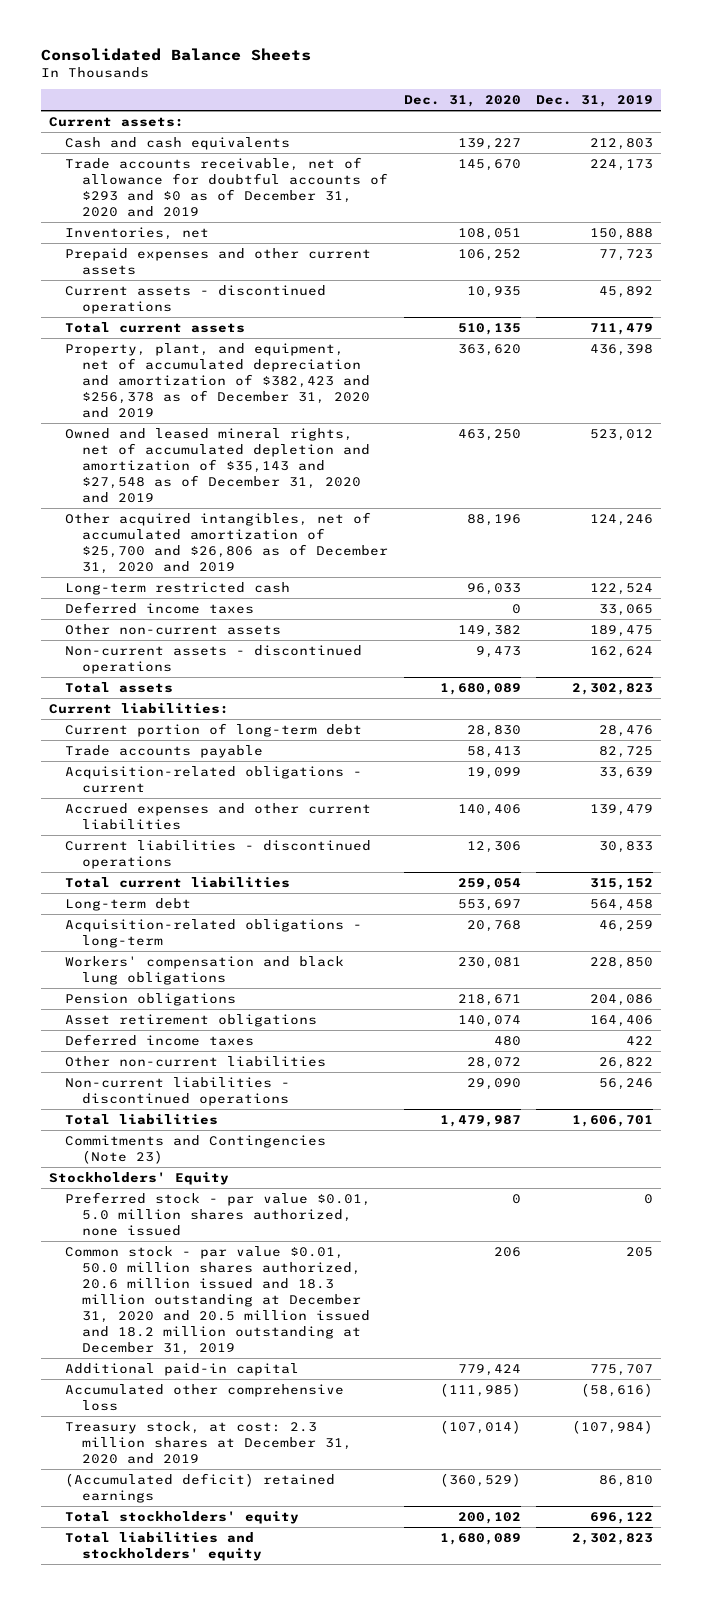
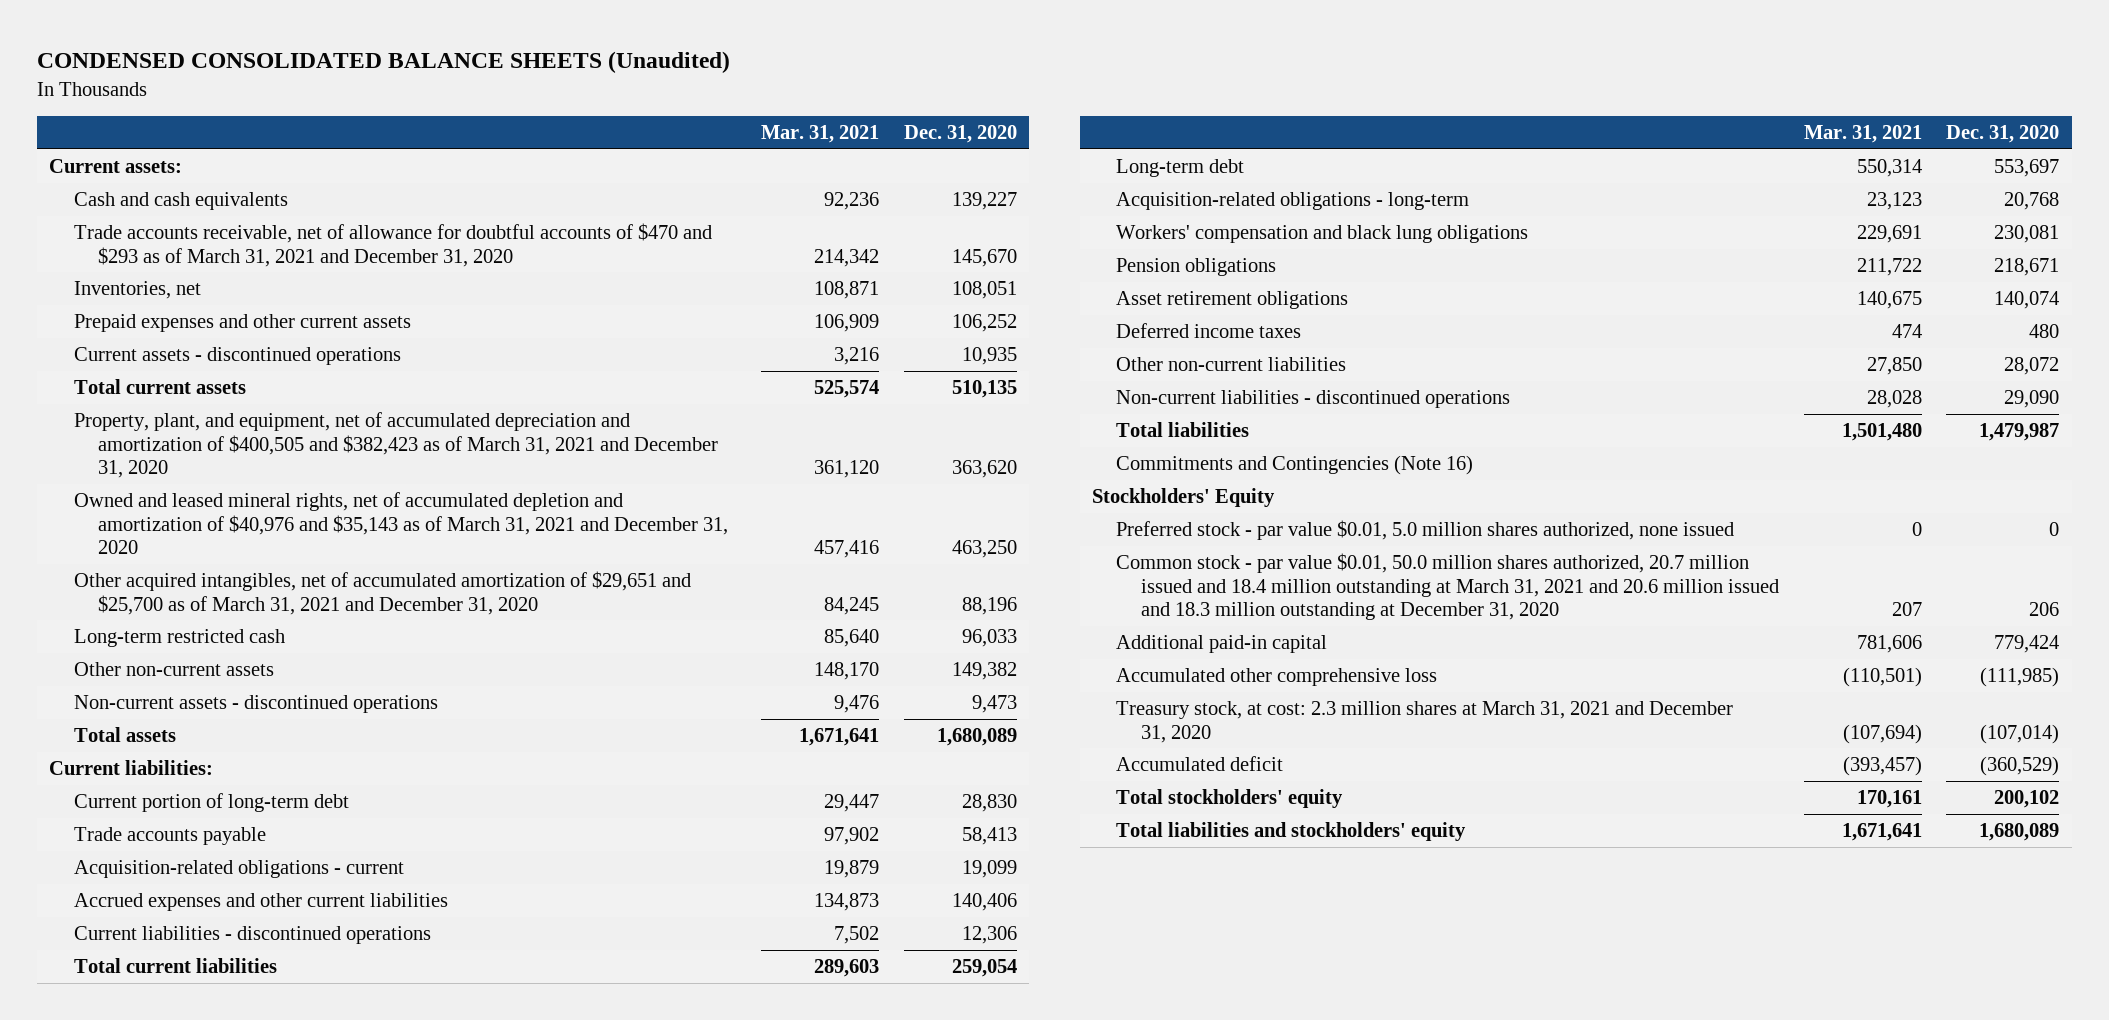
- Consolidated Balance Sheets
+ CONDENSED CONSOLIDATED BALANCE SHEETS (Unaudited)
- | Dec. 31, 2020 | Dec. 31, 2019
+ | Mar. 31, 2021 | Dec. 31, 2020
- Trade accounts receivable, net of allowance for doubtful accounts of $293 and $0 as of December 31, 2020 and 2019 | 145,670 | 224,173
+ Trade accounts receivable, net of allowance for doubtful accounts of $470 and $293 as of March 31, 2021 and December 31, 2020 | 214,342 | 145,670
- Property, plant, and equipment, net of accumulated depreciation and amortization of $382,423 and $256,378 as of December 31, 2020 and 2019 | 363,620 | 436,398
- Owned and leased mineral rights, net of accumulated depletion and amortization of $35,143 and $27,548 as of December 31, 2020 and 2019 | 463,250 | 523,012
- Other acquired intangibles, net of accumulated amortization of $25,700 and $26,806 as of December 31, 2020 and 2019 | 88,196 | 124,246
+ Property, plant, and equipment, net of accumulated depreciation and amortization of $400,505 and $382,423 as of March 31, 2021 and December 31, 2020 | 361,120 | 363,620
+ Owned and leased mineral rights, net of accumulated depletion and amortization of $40,976 and $35,143 as of March 31, 2021 and December 31, 2020 | 457,416 | 463,250
+ Other acquired intangibles, net of accumulated amortization of $29,651 and $25,700 as of March 31, 2021 and December 31, 2020 | 84,245 | 88,196
- Deferred income taxes | 0 | 33,065
- Commitments and Contingencies (Note 23)
+ Commitments and Contingencies (Note 16)
- Common stock - par value $0.01, 50.0 million shares authorized, 20.6 million issued and 18.3 million outstanding at December 31, 2020 and 20.5 million issued and 18.2 million outstanding at December 31, 2019 | 206 | 205
+ Common stock - par value $0.01, 50.0 million shares authorized, 20.7 million issued and 18.4 million outstanding at March 31, 2021 and 20.6 million issued and 18.3 million outstanding at December 31, 2020 | 207 | 206
- Treasury stock, at cost: 2.3 million shares at December 31, 2020 and 2019 | (107,014) | (107,984)
- (Accumulated deficit) retained earnings | (360,529) | 86,810
+ Treasury stock, at cost: 2.3 million shares at March 31, 2021 and December 31, 2020 | (107,694) | (107,014)
+ Accumulated deficit | (393,457) | (360,529)

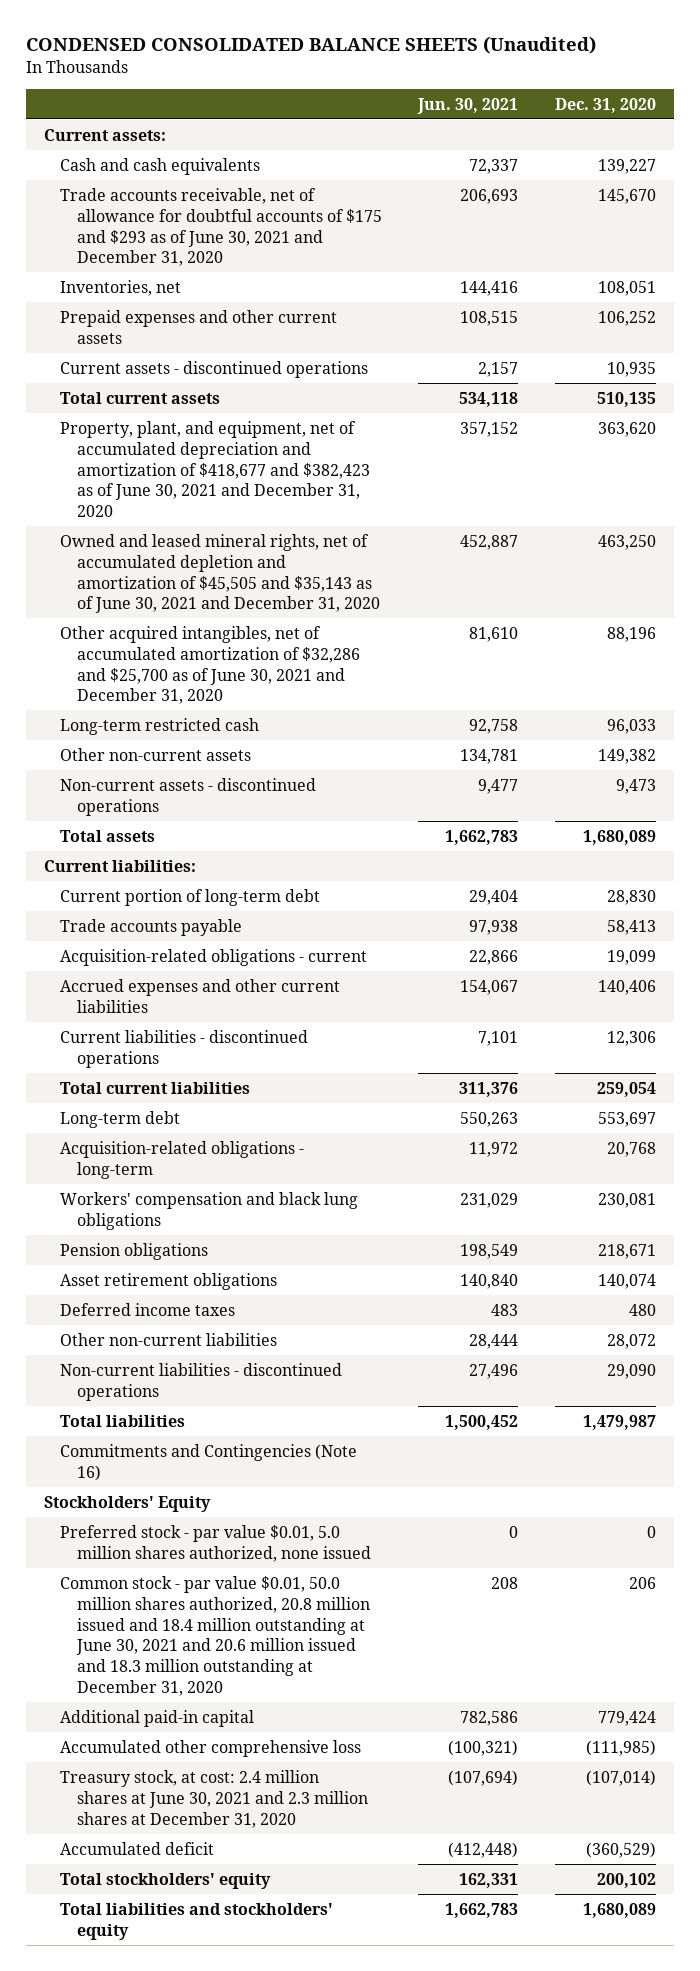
- | Mar. 31, 2021 | Dec. 31, 2020
+ | Jun. 30, 2021 | Dec. 31, 2020
- Trade accounts receivable, net of allowance for doubtful accounts of $470 and $293 as of March 31, 2021 and December 31, 2020 | 214,342 | 145,670
+ Trade accounts receivable, net of allowance for doubtful accounts of $175 and $293 as of June 30, 2021 and December 31, 2020 | 206,693 | 145,670
- Property, plant, and equipment, net of accumulated depreciation and amortization of $400,505 and $382,423 as of March 31, 2021 and December 31, 2020 | 361,120 | 363,620
- Owned and leased mineral rights, net of accumulated depletion and amortization of $40,976 and $35,143 as of March 31, 2021 and December 31, 2020 | 457,416 | 463,250
- Other acquired intangibles, net of accumulated amortization of $29,651 and $25,700 as of March 31, 2021 and December 31, 2020 | 84,245 | 88,196
+ Property, plant, and equipment, net of accumulated depreciation and amortization of $418,677 and $382,423 as of June 30, 2021 and December 31, 2020 | 357,152 | 363,620
+ Owned and leased mineral rights, net of accumulated depletion and amortization of $45,505 and $35,143 as of June 30, 2021 and December 31, 2020 | 452,887 | 463,250
+ Other acquired intangibles, net of accumulated amortization of $32,286 and $25,700 as of June 30, 2021 and December 31, 2020 | 81,610 | 88,196
- Common stock - par value $0.01, 50.0 million shares authorized, 20.7 million issued and 18.4 million outstanding at March 31, 2021 and 20.6 million issued and 18.3 million outstanding at December 31, 2020 | 207 | 206
+ Common stock - par value $0.01, 50.0 million shares authorized, 20.8 million issued and 18.4 million outstanding at June 30, 2021 and 20.6 million issued and 18.3 million outstanding at December 31, 2020 | 208 | 206
- Treasury stock, at cost: 2.3 million shares at March 31, 2021 and December 31, 2020 | (107,694) | (107,014)
+ Treasury stock, at cost: 2.4 million shares at June 30, 2021 and 2.3 million shares at December 31, 2020 | (107,694) | (107,014)

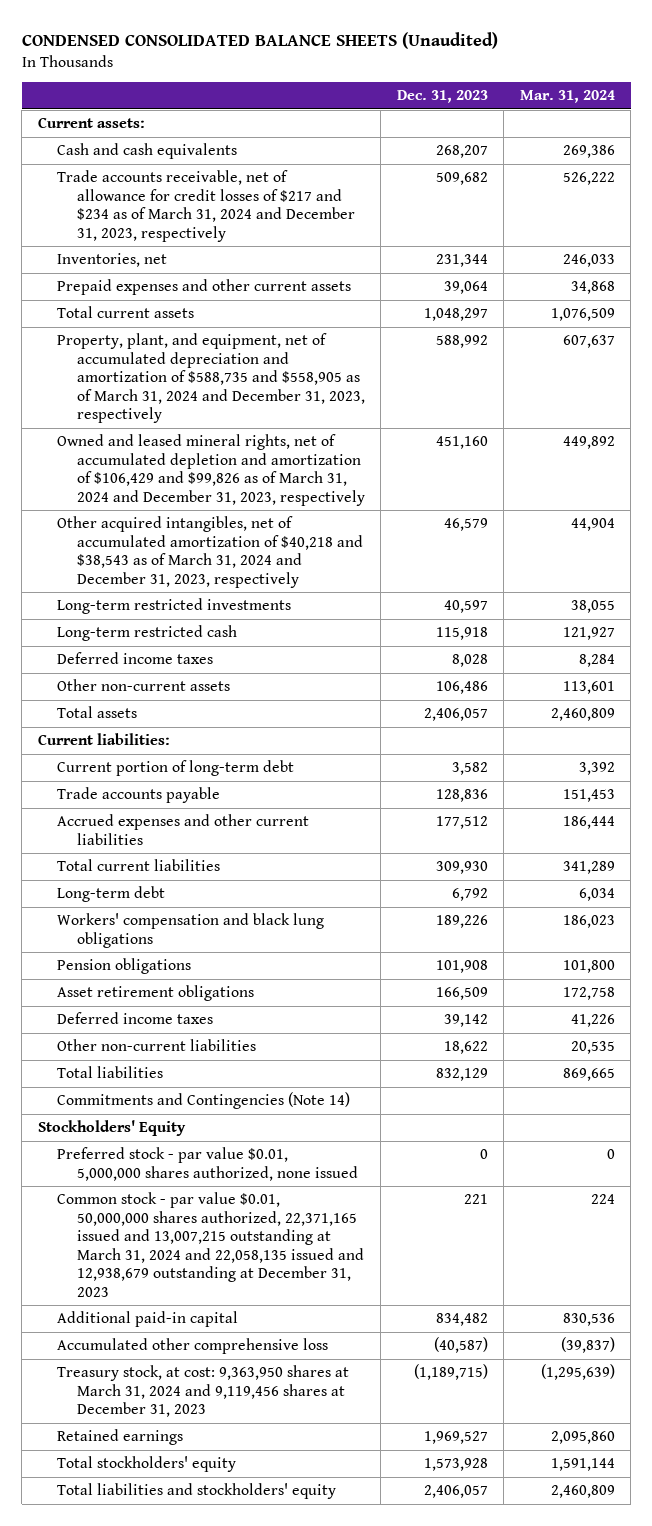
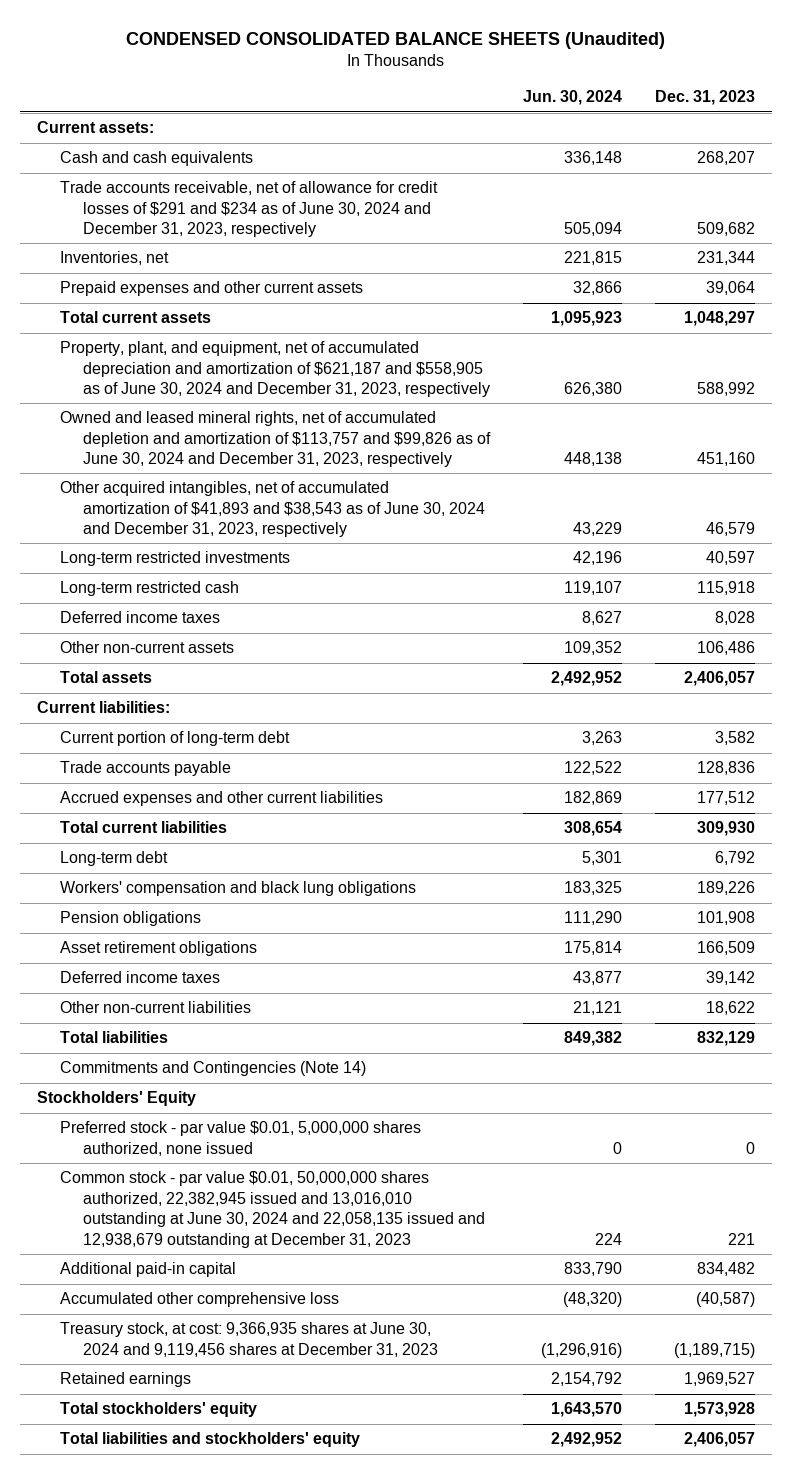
- | Dec. 31, 2023 | Mar. 31, 2024
+ | Jun. 30, 2024 | Dec. 31, 2023
- Trade accounts receivable, net of allowance for credit losses of $217 and $234 as of March 31, 2024 and December 31, 2023, respectively | 509,682 | 526,222
+ Trade accounts receivable, net of allowance for credit losses of $291 and $234 as of June 30, 2024 and December 31, 2023, respectively | 505,094 | 509,682
- Property, plant, and equipment, net of accumulated depreciation and amortization of $588,735 and $558,905 as of March 31, 2024 and December 31, 2023, respectively | 588,992 | 607,637
- Owned and leased mineral rights, net of accumulated depletion and amortization of $106,429 and $99,826 as of March 31, 2024 and December 31, 2023, respectively | 451,160 | 449,892
- Other acquired intangibles, net of accumulated amortization of $40,218 and $38,543 as of March 31, 2024 and December 31, 2023, respectively | 46,579 | 44,904
+ Property, plant, and equipment, net of accumulated depreciation and amortization of $621,187 and $558,905 as of June 30, 2024 and December 31, 2023, respectively | 626,380 | 588,992
+ Owned and leased mineral rights, net of accumulated depletion and amortization of $113,757 and $99,826 as of June 30, 2024 and December 31, 2023, respectively | 448,138 | 451,160
+ Other acquired intangibles, net of accumulated amortization of $41,893 and $38,543 as of June 30, 2024 and December 31, 2023, respectively | 43,229 | 46,579
- Common stock - par value $0.01, 50,000,000 shares authorized, 22,371,165 issued and 13,007,215 outstanding at March 31, 2024 and 22,058,135 issued and 12,938,679 outstanding at December 31, 2023 | 221 | 224
+ Common stock - par value $0.01, 50,000,000 shares authorized, 22,382,945 issued and 13,016,010 outstanding at June 30, 2024 and 22,058,135 issued and 12,938,679 outstanding at December 31, 2023 | 224 | 221
- Treasury stock, at cost: 9,363,950 shares at March 31, 2024 and 9,119,456 shares at December 31, 2023 | (1,189,715) | (1,295,639)
+ Treasury stock, at cost: 9,366,935 shares at June 30, 2024 and 9,119,456 shares at December 31, 2023 | (1,296,916) | (1,189,715)

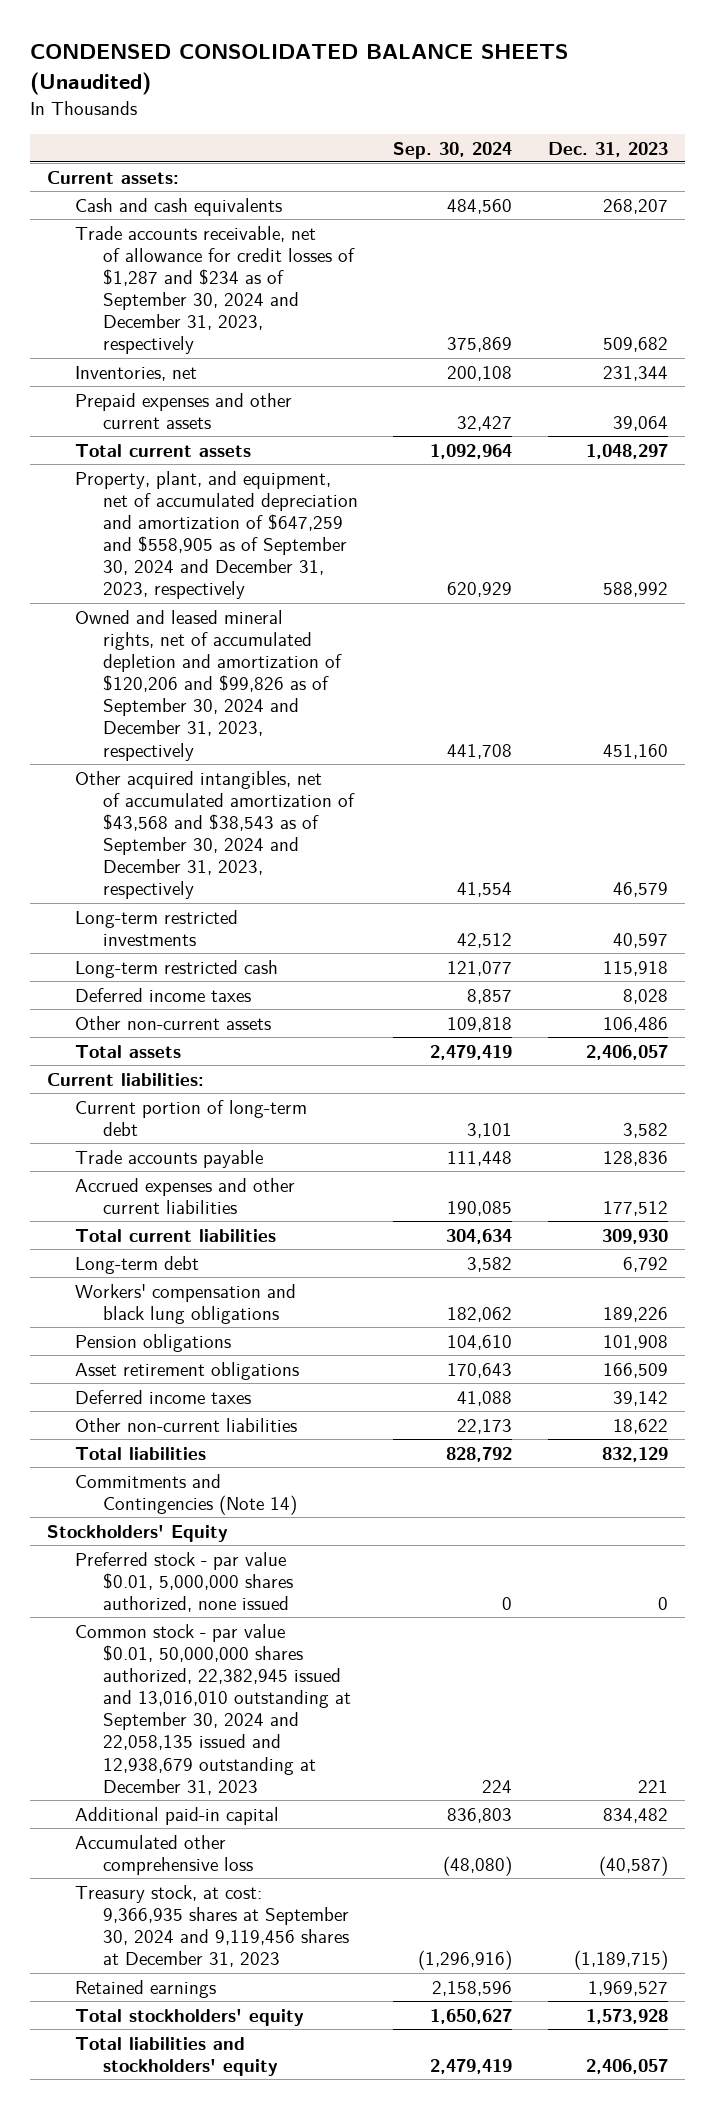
- | Jun. 30, 2024 | Dec. 31, 2023
+ | Sep. 30, 2024 | Dec. 31, 2023
- Trade accounts receivable, net of allowance for credit losses of $291 and $234 as of June 30, 2024 and December 31, 2023, respectively | 505,094 | 509,682
+ Trade accounts receivable, net of allowance for credit losses of $1,287 and $234 as of September 30, 2024 and December 31, 2023, respectively | 375,869 | 509,682
- Property, plant, and equipment, net of accumulated depreciation and amortization of $621,187 and $558,905 as of June 30, 2024 and December 31, 2023, respectively | 626,380 | 588,992
- Owned and leased mineral rights, net of accumulated depletion and amortization of $113,757 and $99,826 as of June 30, 2024 and December 31, 2023, respectively | 448,138 | 451,160
- Other acquired intangibles, net of accumulated amortization of $41,893 and $38,543 as of June 30, 2024 and December 31, 2023, respectively | 43,229 | 46,579
+ Property, plant, and equipment, net of accumulated depreciation and amortization of $647,259 and $558,905 as of September 30, 2024 and December 31, 2023, respectively | 620,929 | 588,992
+ Owned and leased mineral rights, net of accumulated depletion and amortization of $120,206 and $99,826 as of September 30, 2024 and December 31, 2023, respectively | 441,708 | 451,160
+ Other acquired intangibles, net of accumulated amortization of $43,568 and $38,543 as of September 30, 2024 and December 31, 2023, respectively | 41,554 | 46,579
- Common stock - par value $0.01, 50,000,000 shares authorized, 22,382,945 issued and 13,016,010 outstanding at June 30, 2024 and 22,058,135 issued and 12,938,679 outstanding at December 31, 2023 | 224 | 221
+ Common stock - par value $0.01, 50,000,000 shares authorized, 22,382,945 issued and 13,016,010 outstanding at September 30, 2024 and 22,058,135 issued and 12,938,679 outstanding at December 31, 2023 | 224 | 221
- Treasury stock, at cost: 9,366,935 shares at June 30, 2024 and 9,119,456 shares at December 31, 2023 | (1,296,916) | (1,189,715)
+ Treasury stock, at cost: 9,366,935 shares at September 30, 2024 and 9,119,456 shares at December 31, 2023 | (1,296,916) | (1,189,715)

